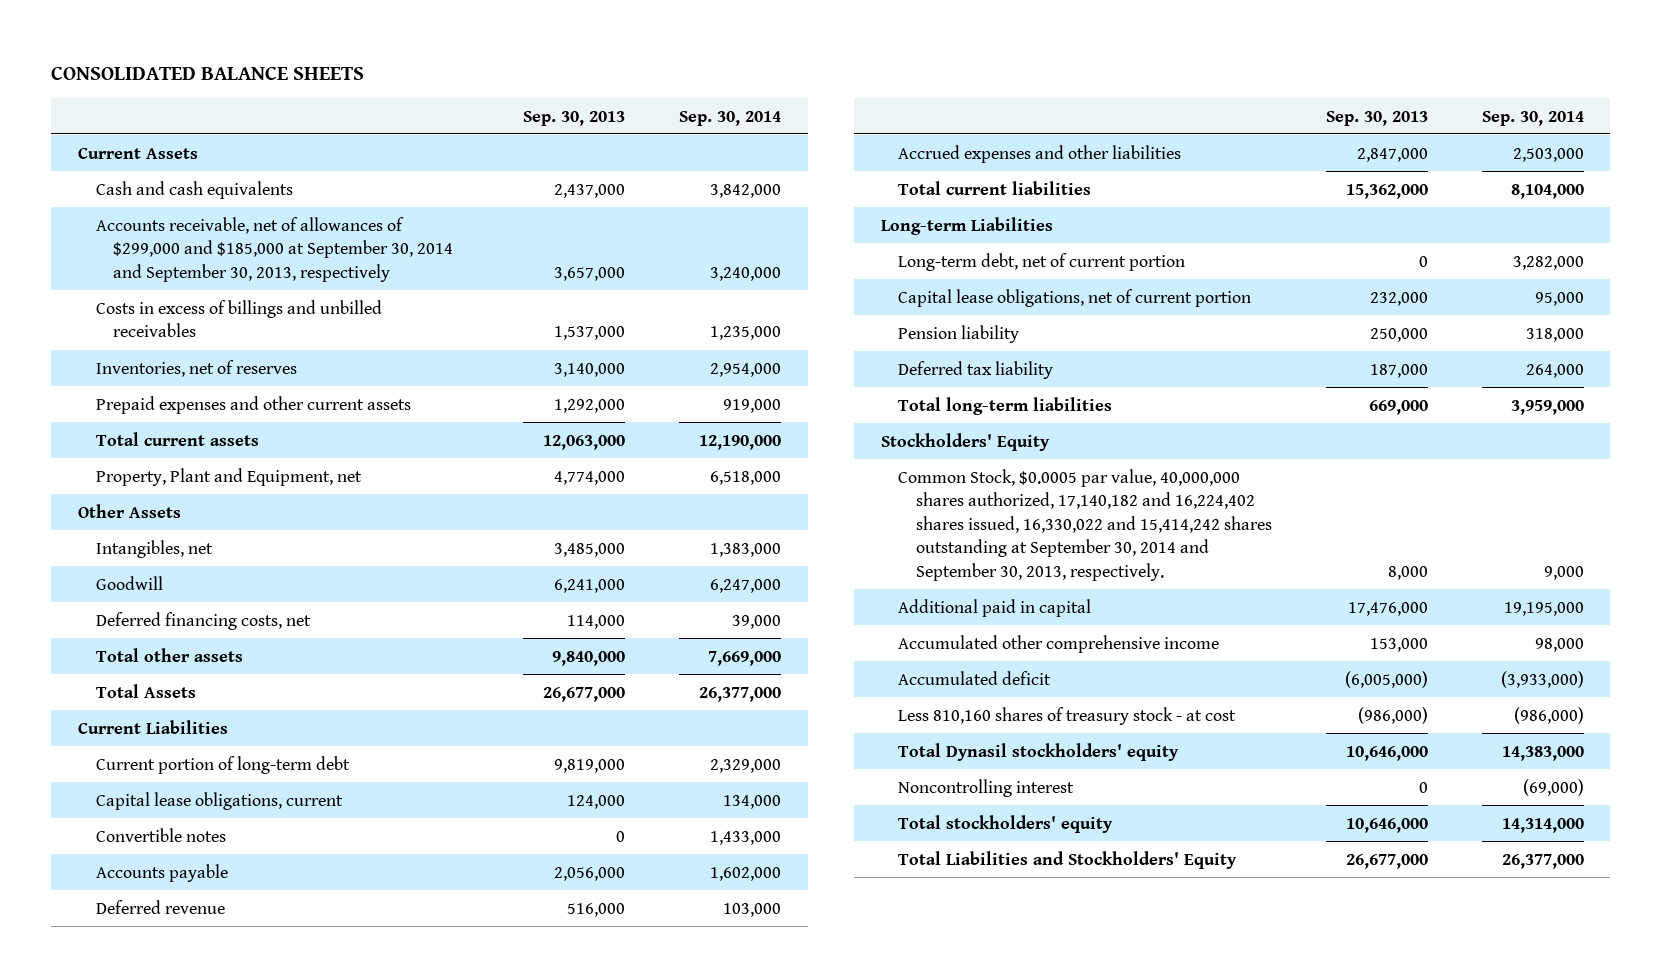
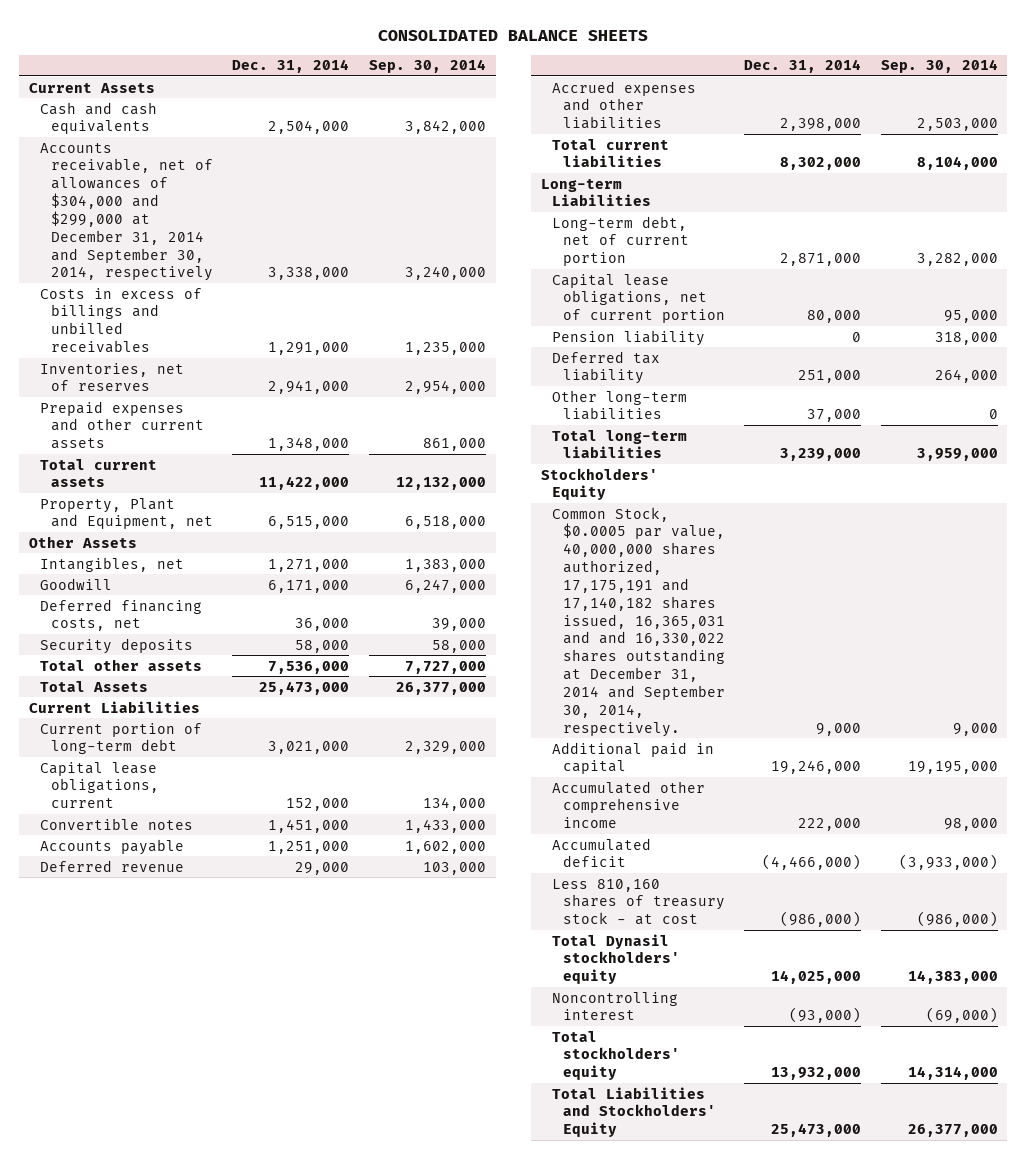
- | Sep. 30, 2013 | Sep. 30, 2014
+ | Dec. 31, 2014 | Sep. 30, 2014
- Accounts receivable, net of allowances of $299,000 and $185,000 at September 30, 2014 and September 30, 2013, respectively | 3,657,000 | 3,240,000
+ Accounts receivable, net of allowances of $304,000 and $299,000 at December 31, 2014 and September 30, 2014, respectively | 3,338,000 | 3,240,000
- Prepaid expenses and other current assets | 1,292,000 | 919,000
- Total current assets | 12,063,000 | 12,190,000
+ Prepaid expenses and other current assets | 1,348,000 | 861,000
+ Total current assets | 11,422,000 | 12,132,000
- Total other assets | 9,840,000 | 7,669,000
+ Security deposits | 58,000 | 58,000
+ Total other assets | 7,536,000 | 7,727,000
+ Other long-term liabilities | 37,000 | 0
- Common Stock, $0.0005 par value, 40,000,000 shares authorized, 17,140,182 and 16,224,402 shares issued, 16,330,022 and 15,414,242 shares outstanding at September 30, 2014 and September 30, 2013, respectively. | 8,000 | 9,000
+ Common Stock, $0.0005 par value, 40,000,000 shares authorized, 17,175,191 and 17,140,182 shares issued, 16,365,031 and and 16,330,022 shares outstanding at December 31, 2014 and September 30, 2014, respectively. | 9,000 | 9,000

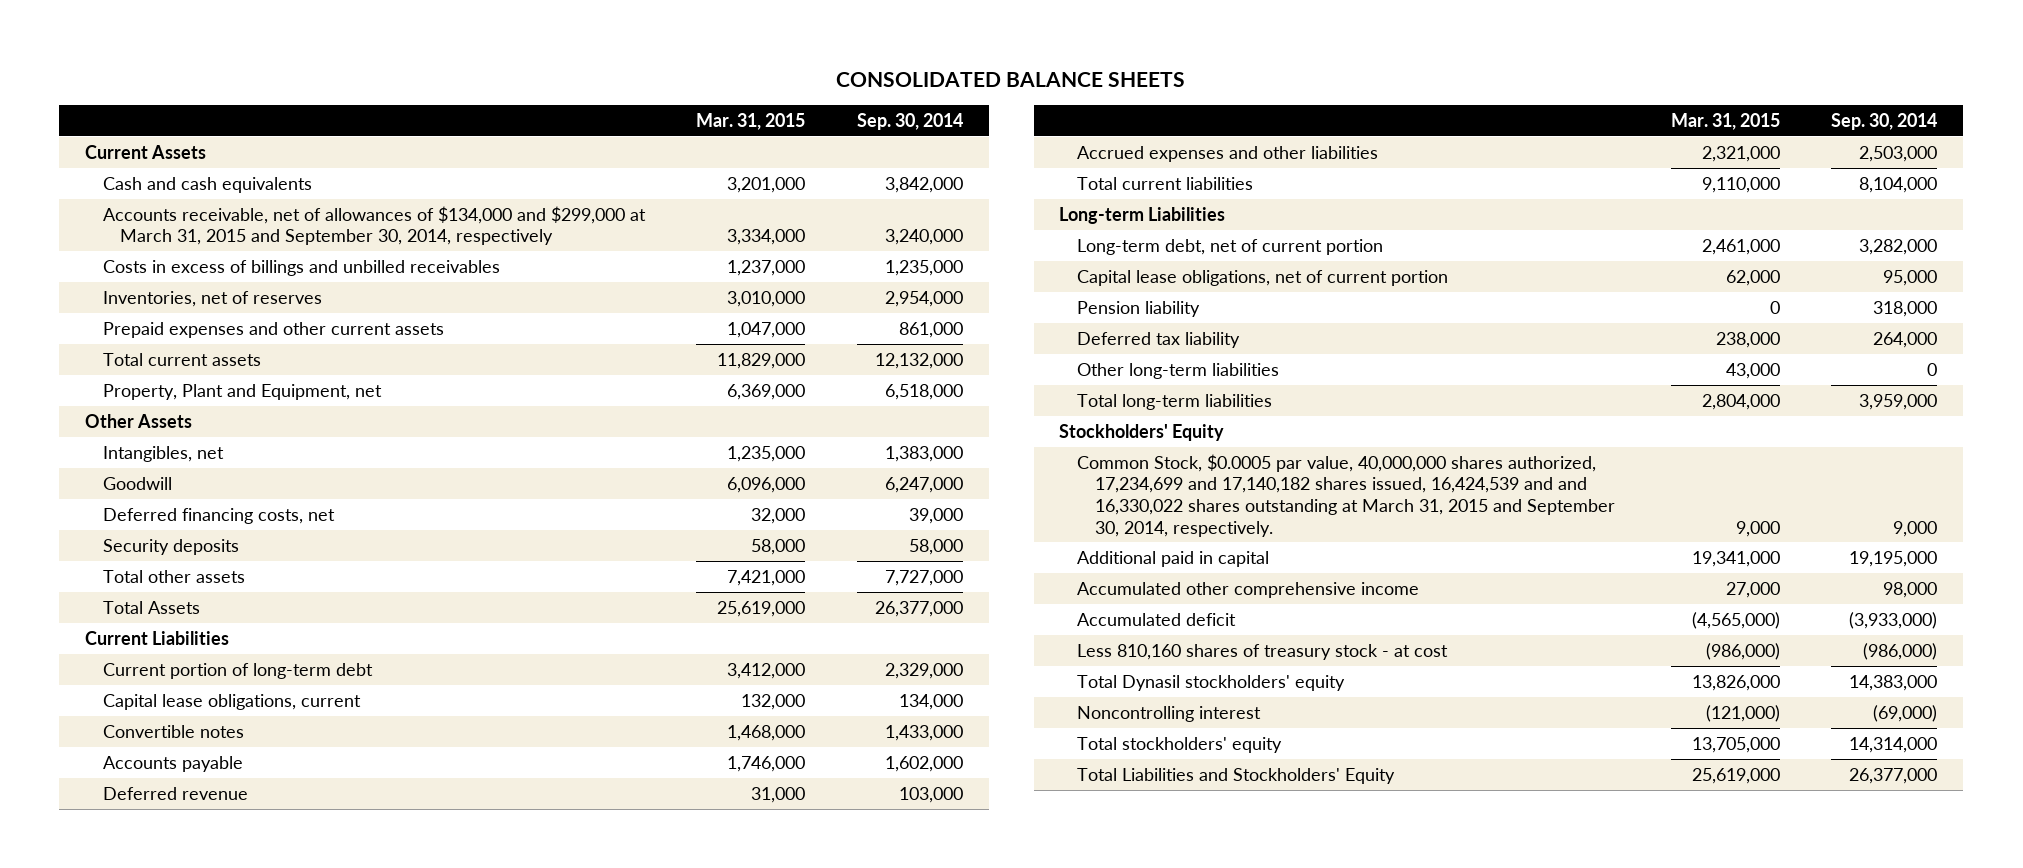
- | Dec. 31, 2014 | Sep. 30, 2014
+ | Mar. 31, 2015 | Sep. 30, 2014
- Accounts receivable, net of allowances of $304,000 and $299,000 at December 31, 2014 and September 30, 2014, respectively | 3,338,000 | 3,240,000
+ Accounts receivable, net of allowances of $134,000 and $299,000 at March 31, 2015 and September 30, 2014, respectively | 3,334,000 | 3,240,000
- Common Stock, $0.0005 par value, 40,000,000 shares authorized, 17,175,191 and 17,140,182 shares issued, 16,365,031 and and 16,330,022 shares outstanding at December 31, 2014 and September 30, 2014, respectively. | 9,000 | 9,000
+ Common Stock, $0.0005 par value, 40,000,000 shares authorized, 17,234,699 and 17,140,182 shares issued, 16,424,539 and and 16,330,022 shares outstanding at March 31, 2015 and September 30, 2014, respectively. | 9,000 | 9,000

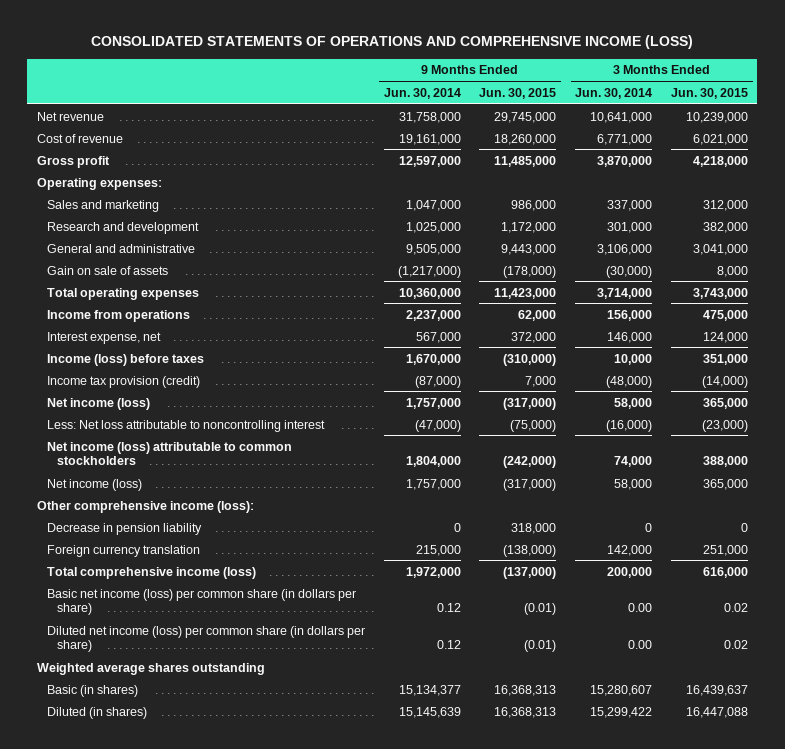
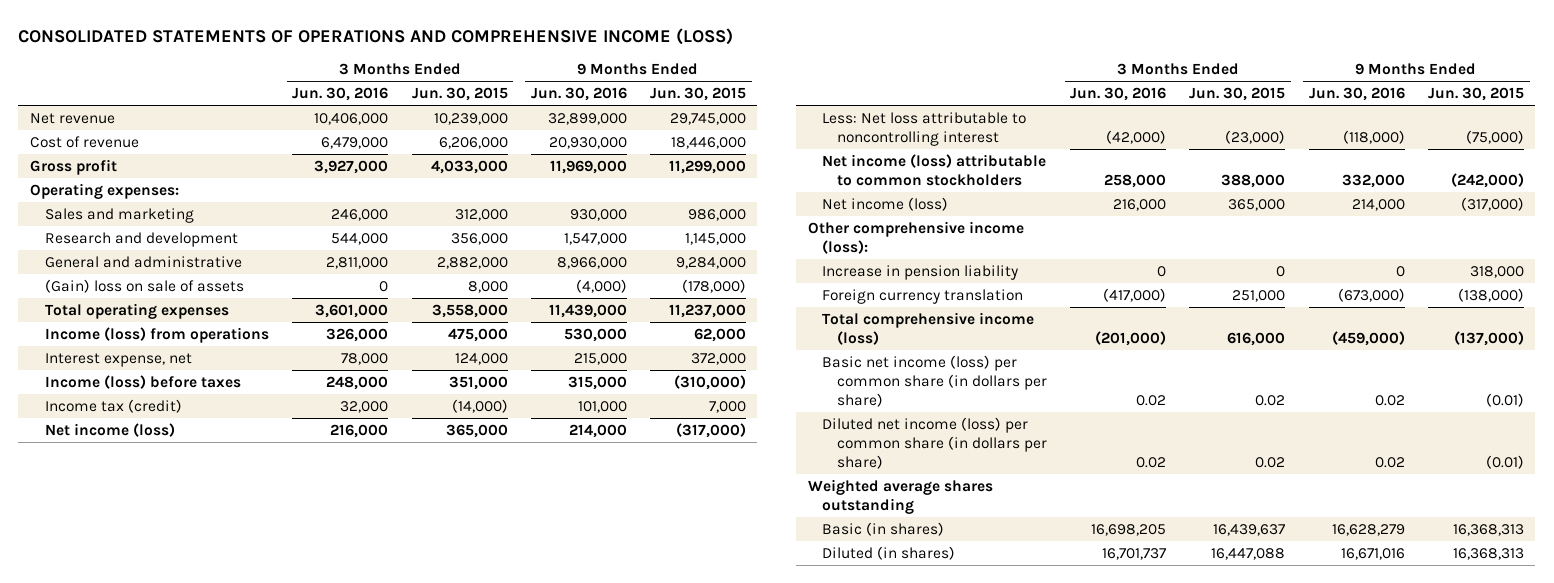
- | 9 Months Ended Jun. 30, 2014 | 9 Months Ended Jun. 30, 2015 | 3 Months Ended Jun. 30, 2014 | 3 Months Ended Jun. 30, 2015
+ | 3 Months Ended Jun. 30, 2016 | 3 Months Ended Jun. 30, 2015 | 9 Months Ended Jun. 30, 2016 | 9 Months Ended Jun. 30, 2015
- Cost of revenue | 19,161,000 | 18,260,000 | 6,771,000 | 6,021,000
- Gross profit | 12,597,000 | 11,485,000 | 3,870,000 | 4,218,000
+ Cost of revenue | 6,479,000 | 6,206,000 | 20,930,000 | 18,446,000
+ Gross profit | 3,927,000 | 4,033,000 | 11,969,000 | 11,299,000
- Research and development | 1,025,000 | 1,172,000 | 301,000 | 382,000
- General and administrative | 9,505,000 | 9,443,000 | 3,106,000 | 3,041,000
- Gain on sale of assets | (1,217,000) | (178,000) | (30,000) | 8,000
- Total operating expenses | 10,360,000 | 11,423,000 | 3,714,000 | 3,743,000
- Income from operations | 2,237,000 | 62,000 | 156,000 | 475,000
+ Research and development | 544,000 | 356,000 | 1,547,000 | 1,145,000
+ General and administrative | 2,811,000 | 2,882,000 | 8,966,000 | 9,284,000
+ (Gain) loss on sale of assets | 0 | 8,000 | (4,000) | (178,000)
+ Total operating expenses | 3,601,000 | 3,558,000 | 11,439,000 | 11,237,000
+ Income (loss) from operations | 326,000 | 475,000 | 530,000 | 62,000
- Income tax provision (credit) | (87,000) | 7,000 | (48,000) | (14,000)
+ Income tax (credit) | 32,000 | (14,000) | 101,000 | 7,000
- Decrease in pension liability | 0 | 318,000 | 0 | 0
+ Increase in pension liability | 0 | 0 | 0 | 318,000

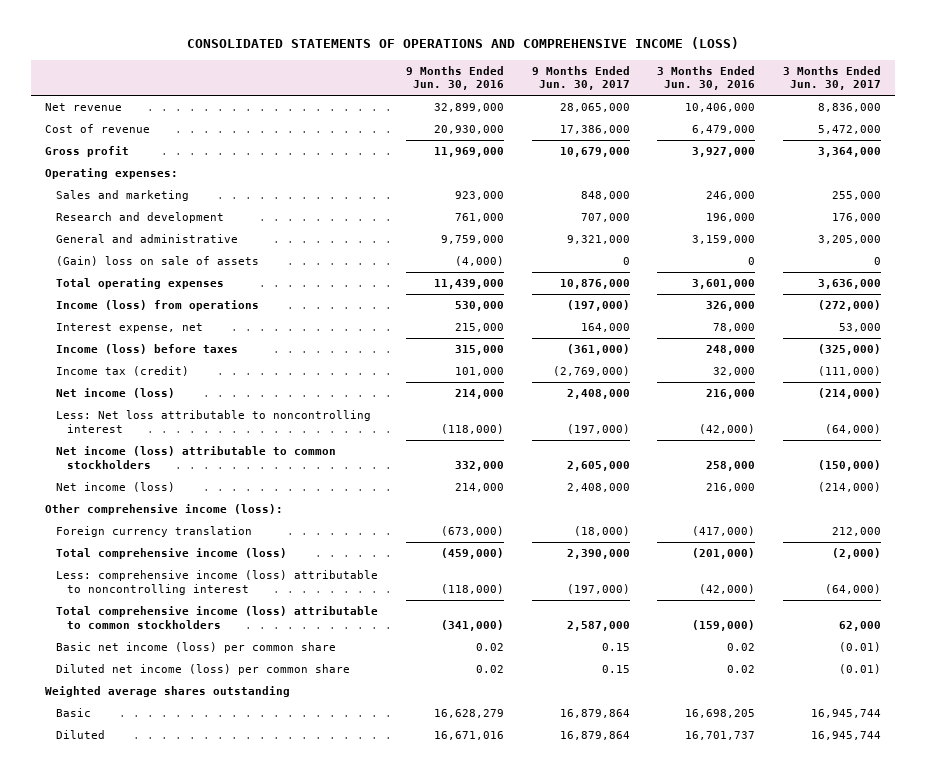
- | 3 Months Ended Jun. 30, 2016 | 3 Months Ended Jun. 30, 2015 | 9 Months Ended Jun. 30, 2016 | 9 Months Ended Jun. 30, 2015
+ | 9 Months Ended Jun. 30, 2016 | 9 Months Ended Jun. 30, 2017 | 3 Months Ended Jun. 30, 2016 | 3 Months Ended Jun. 30, 2017
- Sales and marketing | 246,000 | 312,000 | 930,000 | 986,000
- Research and development | 544,000 | 356,000 | 1,547,000 | 1,145,000
- General and administrative | 2,811,000 | 2,882,000 | 8,966,000 | 9,284,000
+ Sales and marketing | 923,000 | 848,000 | 246,000 | 255,000
+ Research and development | 761,000 | 707,000 | 196,000 | 176,000
+ General and administrative | 9,759,000 | 9,321,000 | 3,159,000 | 3,205,000
- Increase in pension liability | 0 | 0 | 0 | 318,000
- Basic net income (loss) per common share (in dollars per share) | 0.02 | 0.02 | 0.02 | (0.01)
- Diluted net income (loss) per common share (in dollars per share) | 0.02 | 0.02 | 0.02 | (0.01)
+ Less: comprehensive income (loss) attributable to noncontrolling interest | (118,000) | (197,000) | (42,000) | (64,000)
+ Total comprehensive income (loss) attributable to common stockholders | (341,000) | 2,587,000 | (159,000) | 62,000
+ Basic net income (loss) per common share | 0.02 | 0.15 | 0.02 | (0.01)
+ Diluted net income (loss) per common share | 0.02 | 0.15 | 0.02 | (0.01)
- Basic (in shares) | 16,698,205 | 16,439,637 | 16,628,279 | 16,368,313
- Diluted (in shares) | 16,701,737 | 16,447,088 | 16,671,016 | 16,368,313
+ Basic | 16,628,279 | 16,879,864 | 16,698,205 | 16,945,744
+ Diluted | 16,671,016 | 16,879,864 | 16,701,737 | 16,945,744

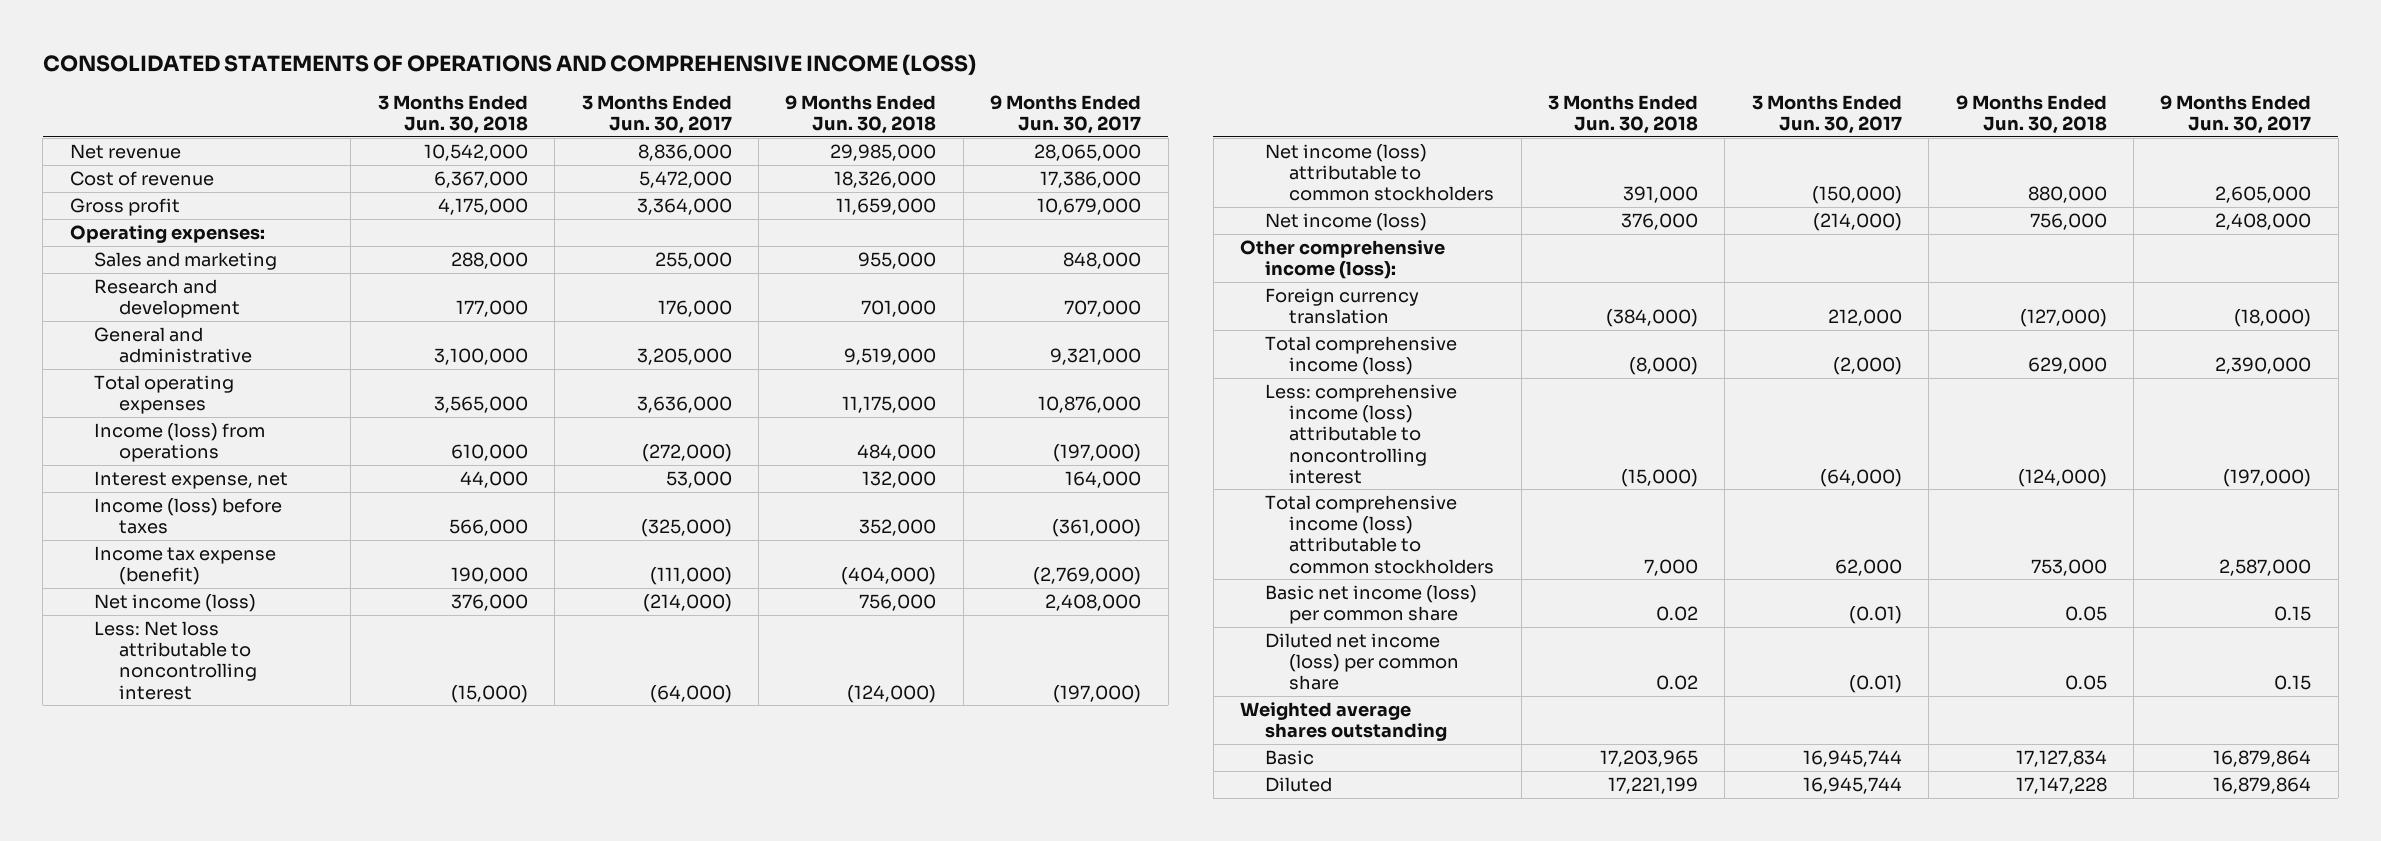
- | 9 Months Ended Jun. 30, 2016 | 9 Months Ended Jun. 30, 2017 | 3 Months Ended Jun. 30, 2016 | 3 Months Ended Jun. 30, 2017
+ | 3 Months Ended Jun. 30, 2018 | 3 Months Ended Jun. 30, 2017 | 9 Months Ended Jun. 30, 2018 | 9 Months Ended Jun. 30, 2017
- (Gain) loss on sale of assets | (4,000) | 0 | 0 | 0
- Income tax (credit) | 101,000 | (2,769,000) | 32,000 | (111,000)
+ Income tax expense (benefit) | 190,000 | (111,000) | (404,000) | (2,769,000)

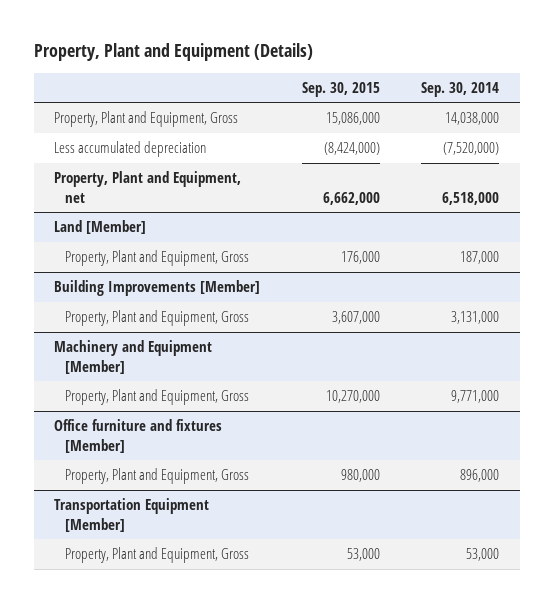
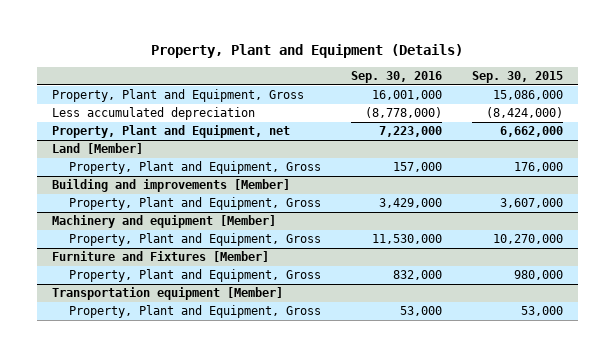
- | Sep. 30, 2015 | Sep. 30, 2014
+ | Sep. 30, 2016 | Sep. 30, 2015
- Building Improvements [Member]
+ Building and improvements [Member]
- Machinery and Equipment [Member]
+ Machinery and equipment [Member]
- Office furniture and fixtures [Member]
+ Furniture and Fixtures [Member]
- Transportation Equipment [Member]
+ Transportation equipment [Member]

